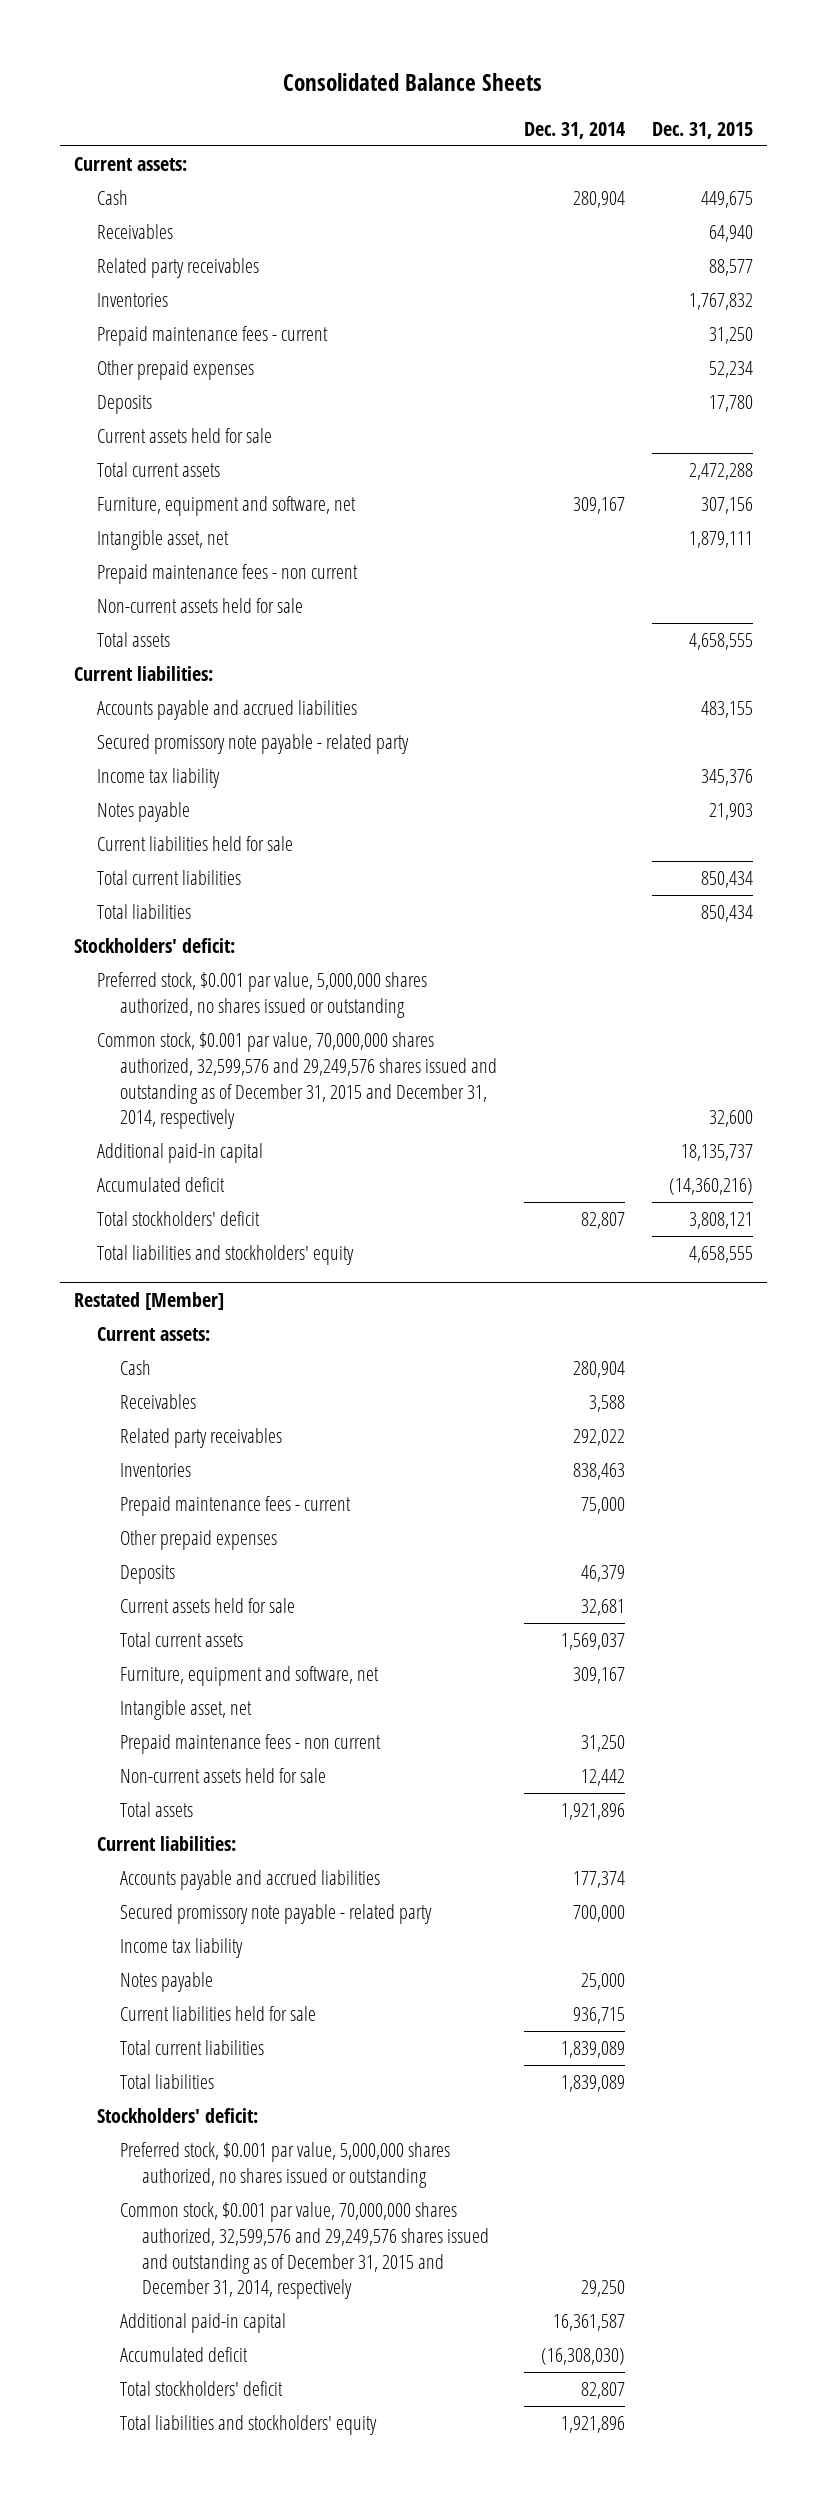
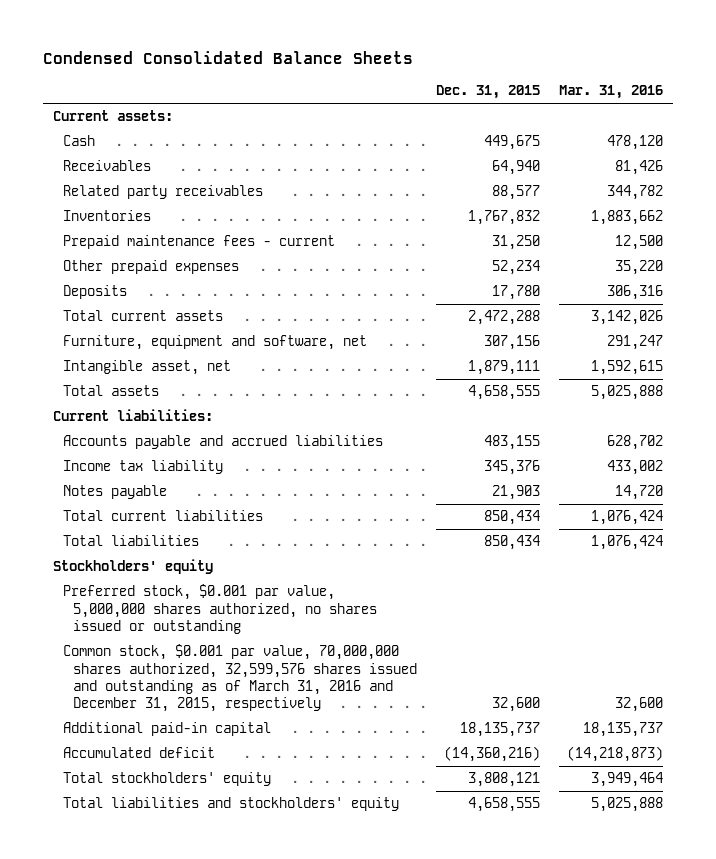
- Consolidated Balance Sheets
+ Condensed Consolidated Balance Sheets
- | Dec. 31, 2014 | Dec. 31, 2015
+ | Dec. 31, 2015 | Mar. 31, 2016
- Current assets held for sale
- Prepaid maintenance fees - non current
- Non-current assets held for sale
- Secured promissory note payable - related party
- Current liabilities held for sale
- Stockholders' deficit:
+ Stockholders' equity
- Common stock, $0.001 par value, 70,000,000 shares authorized, 32,599,576 and 29,249,576 shares issued and outstanding as of December 31, 2015 and December 31, 2014, respectively | | 32,600
+ Common stock, $0.001 par value, 70,000,000 shares authorized, 32,599,576 shares issued and outstanding as of March 31, 2016 and December 31, 2015, respectively | 32,600 | 32,600
- Total stockholders' deficit | 82,807 | 3,808,121
+ Total stockholders' equity | 3,808,121 | 3,949,464
- Restated [Member]
- Current assets:
- Cash | 280,904 |
- Receivables | 3,588 |
- Related party receivables | 292,022 |
- Inventories | 838,463 |
- Prepaid maintenance fees - current | 75,000 |
- Other prepaid expenses
- Deposits | 46,379 |
- Current assets held for sale | 32,681 |
- Total current assets | 1,569,037 |
- Furniture, equipment and software, net | 309,167 |
- Intangible asset, net
- Prepaid maintenance fees - non current | 31,250 |
- Non-current assets held for sale | 12,442 |
- Total assets | 1,921,896 |
- Current liabilities:
- Accounts payable and accrued liabilities | 177,374 |
- Secured promissory note payable - related party | 700,000 |
- Income tax liability
- Notes payable | 25,000 |
- Current liabilities held for sale | 936,715 |
- Total current liabilities | 1,839,089 |
- Total liabilities | 1,839,089 |
- Stockholders' deficit:
- Preferred stock, $0.001 par value, 5,000,000 shares authorized, no shares issued or outstanding
- Common stock, $0.001 par value, 70,000,000 shares authorized, 32,599,576 and 29,249,576 shares issued and outstanding as of December 31, 2015 and December 31, 2014, respectively | 29,250 |
- Additional paid-in capital | 16,361,587 |
- Accumulated deficit | (16,308,030) |
- Total stockholders' deficit | 82,807 |
- Total liabilities and stockholders' equity | 1,921,896 |

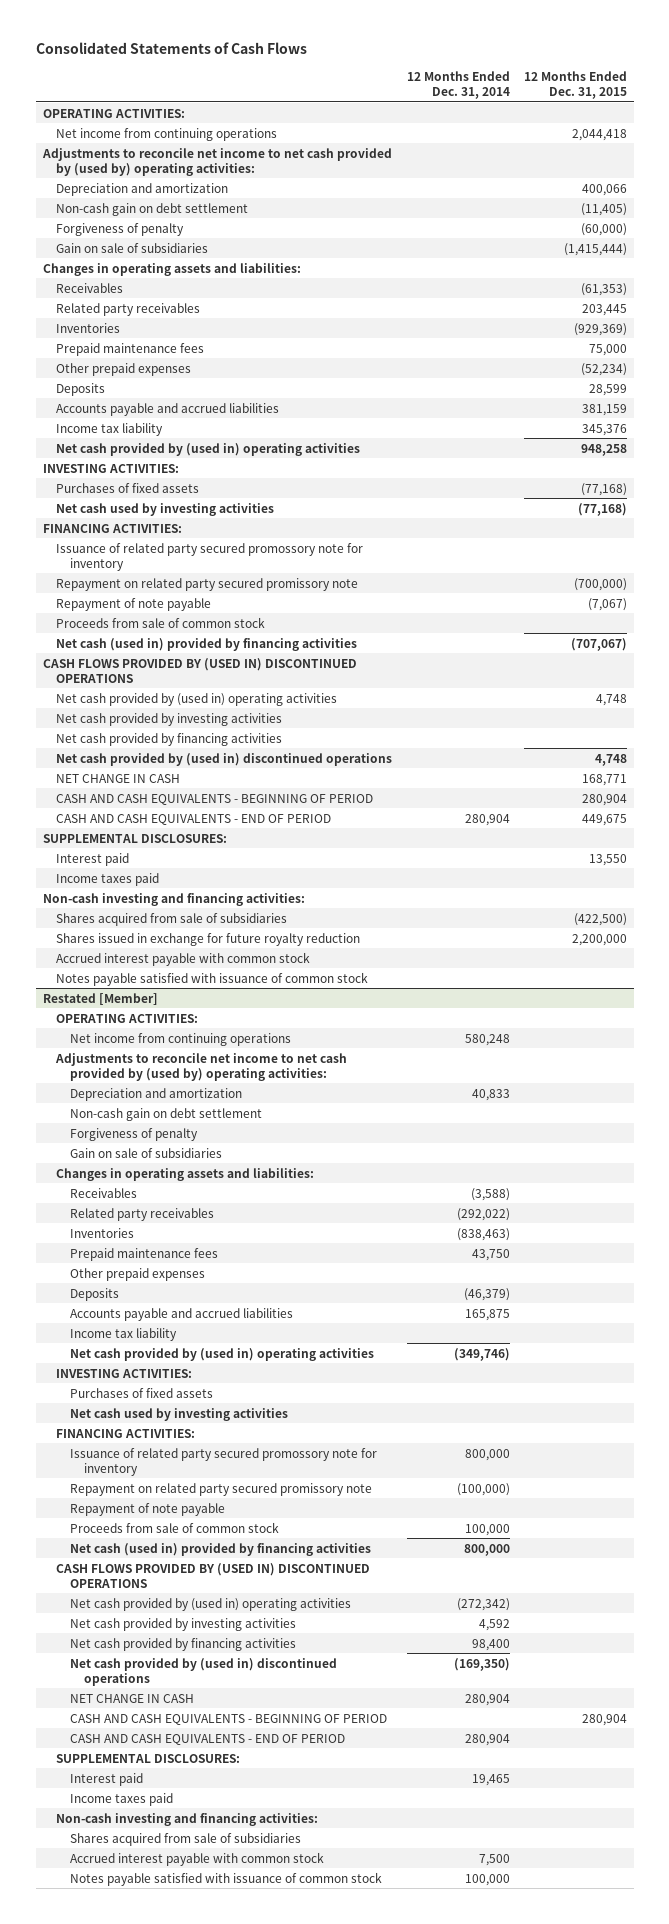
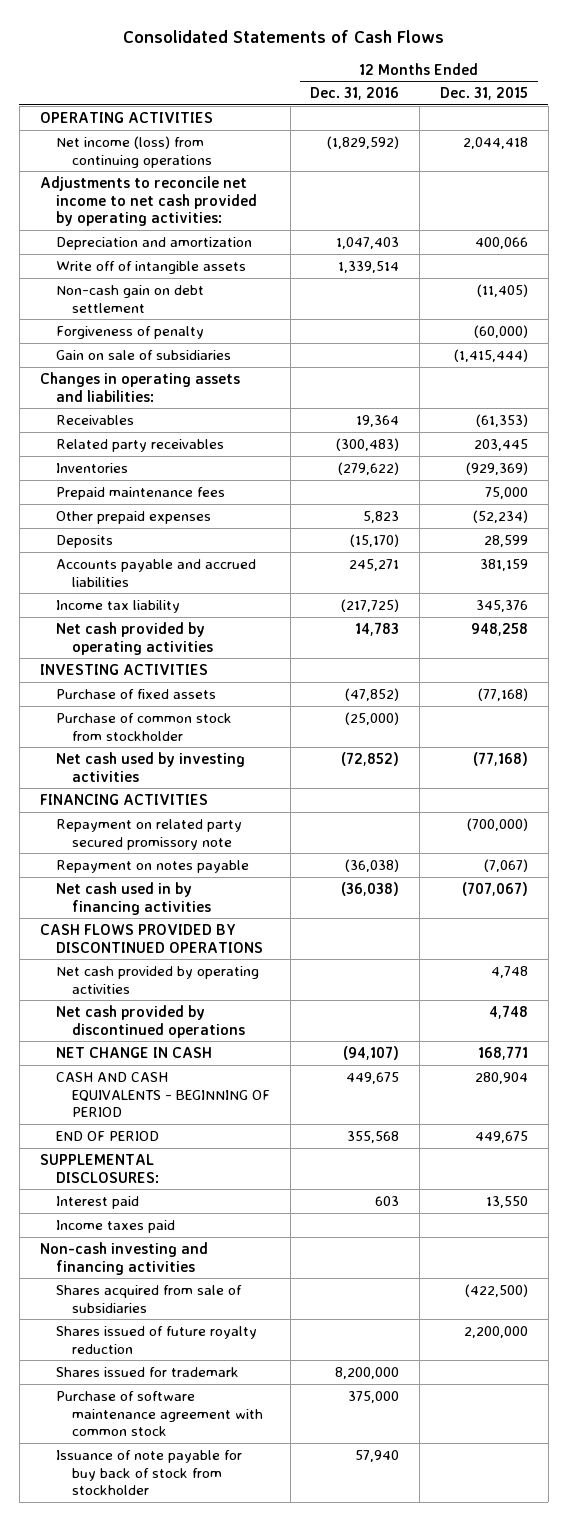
- | 12 Months Ended Dec. 31, 2014 | 12 Months Ended Dec. 31, 2015
+ | 12 Months Ended Dec. 31, 2016 | 12 Months Ended Dec. 31, 2015
- OPERATING ACTIVITIES:
- Net income from continuing operations | | 2,044,418
- Adjustments to reconcile net income to net cash provided by (used by) operating activities:
+ OPERATING ACTIVITIES
+ Net income (loss) from continuing operations | (1,829,592) | 2,044,418
+ Adjustments to reconcile net income to net cash provided by operating activities:
+ Write off of intangible assets | 1,339,514 |
- Net cash provided by (used in) operating activities | | 948,258
- INVESTING ACTIVITIES:
- Purchases of fixed assets | | (77,168)
+ Net cash provided by operating activities | 14,783 | 948,258
+ INVESTING ACTIVITIES
+ Purchase of fixed assets | (47,852) | (77,168)
+ Purchase of common stock from stockholder | (25,000) |
- FINANCING ACTIVITIES:
- Issuance of related party secured promossory note for inventory
+ FINANCING ACTIVITIES
- Repayment of note payable | | (7,067)
- Proceeds from sale of common stock
- Net cash (used in) provided by financing activities | | (707,067)
- CASH FLOWS PROVIDED BY (USED IN) DISCONTINUED OPERATIONS
- Net cash provided by (used in) operating activities | | 4,748
- Net cash provided by investing activities
- Net cash provided by financing activities
- Net cash provided by (used in) discontinued operations | | 4,748
+ Repayment on notes payable | (36,038) | (7,067)
+ Net cash used in by financing activities | (36,038) | (707,067)
+ CASH FLOWS PROVIDED BY DISCONTINUED OPERATIONS
+ Net cash provided by operating activities | | 4,748
+ Net cash provided by discontinued operations | | 4,748
- CASH AND CASH EQUIVALENTS - END OF PERIOD | 280,904 | 449,675
+ END OF PERIOD | 355,568 | 449,675
- Non-cash investing and financing activities:
+ Non-cash investing and financing activities
- Shares issued in exchange for future royalty reduction | | 2,200,000
- Accrued interest payable with common stock
- Notes payable satisfied with issuance of common stock
- Restated [Member]
- OPERATING ACTIVITIES:
- Net income from continuing operations | 580,248 |
- Adjustments to reconcile net income to net cash provided by (used by) operating activities:
- Depreciation and amortization | 40,833 |
- Non-cash gain on debt settlement
- Forgiveness of penalty
- Gain on sale of subsidiaries
- Changes in operating assets and liabilities:
- Receivables | (3,588) |
- Related party receivables | (292,022) |
- Inventories | (838,463) |
- Prepaid maintenance fees | 43,750 |
- Other prepaid expenses
- Deposits | (46,379) |
- Accounts payable and accrued liabilities | 165,875 |
- Income tax liability
- Net cash provided by (used in) operating activities | (349,746) |
- INVESTING ACTIVITIES:
- Purchases of fixed assets
- Net cash used by investing activities
- FINANCING ACTIVITIES:
- Issuance of related party secured promossory note for inventory | 800,000 |
- Repayment on related party secured promissory note | (100,000) |
- Repayment of note payable
- Proceeds from sale of common stock | 100,000 |
- Net cash (used in) provided by financing activities | 800,000 |
- CASH FLOWS PROVIDED BY (USED IN) DISCONTINUED OPERATIONS
- Net cash provided by (used in) operating activities | (272,342) |
- Net cash provided by investing activities | 4,592 |
- Net cash provided by financing activities | 98,400 |
- Net cash provided by (used in) discontinued operations | (169,350) |
- NET CHANGE IN CASH | 280,904 |
- CASH AND CASH EQUIVALENTS - BEGINNING OF PERIOD | | 280,904
- CASH AND CASH EQUIVALENTS - END OF PERIOD | 280,904 |
- SUPPLEMENTAL DISCLOSURES:
- Interest paid | 19,465 |
- Income taxes paid
- Non-cash investing and financing activities:
- Shares acquired from sale of subsidiaries
- Accrued interest payable with common stock | 7,500 |
- Notes payable satisfied with issuance of common stock | 100,000 |
+ Shares issued of future royalty reduction | | 2,200,000
+ Shares issued for trademark | 8,200,000 |
+ Purchase of software maintenance agreement with common stock | 375,000 |
+ Issuance of note payable for buy back of stock from stockholder | 57,940 |

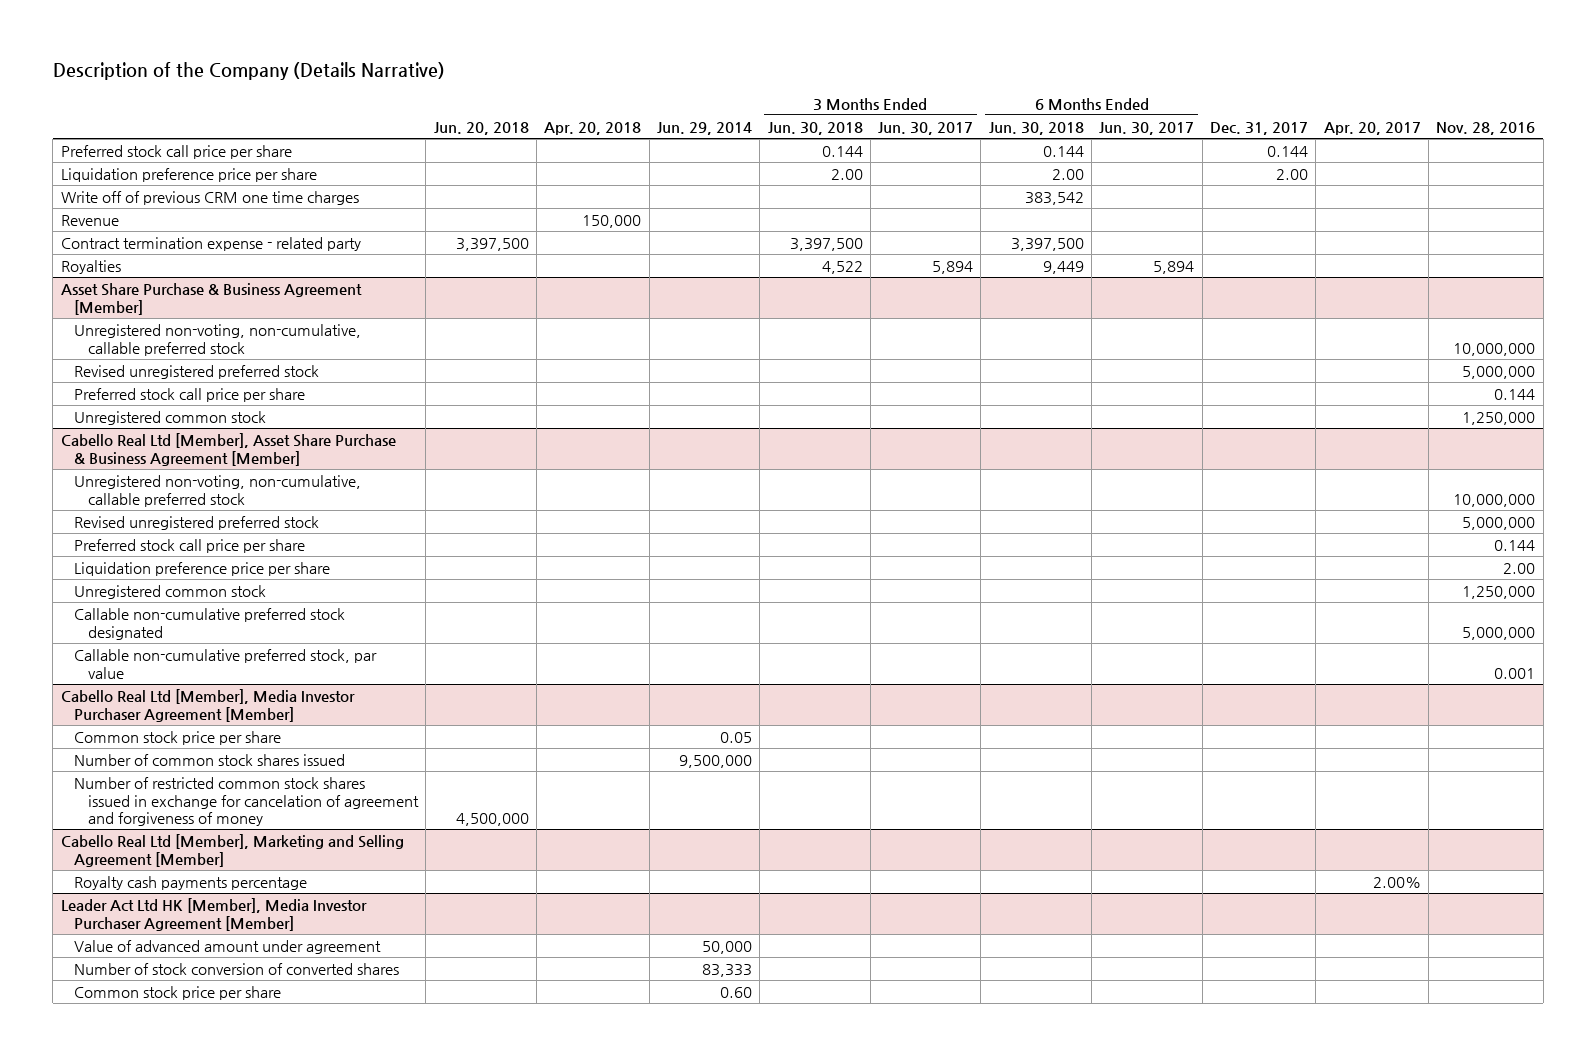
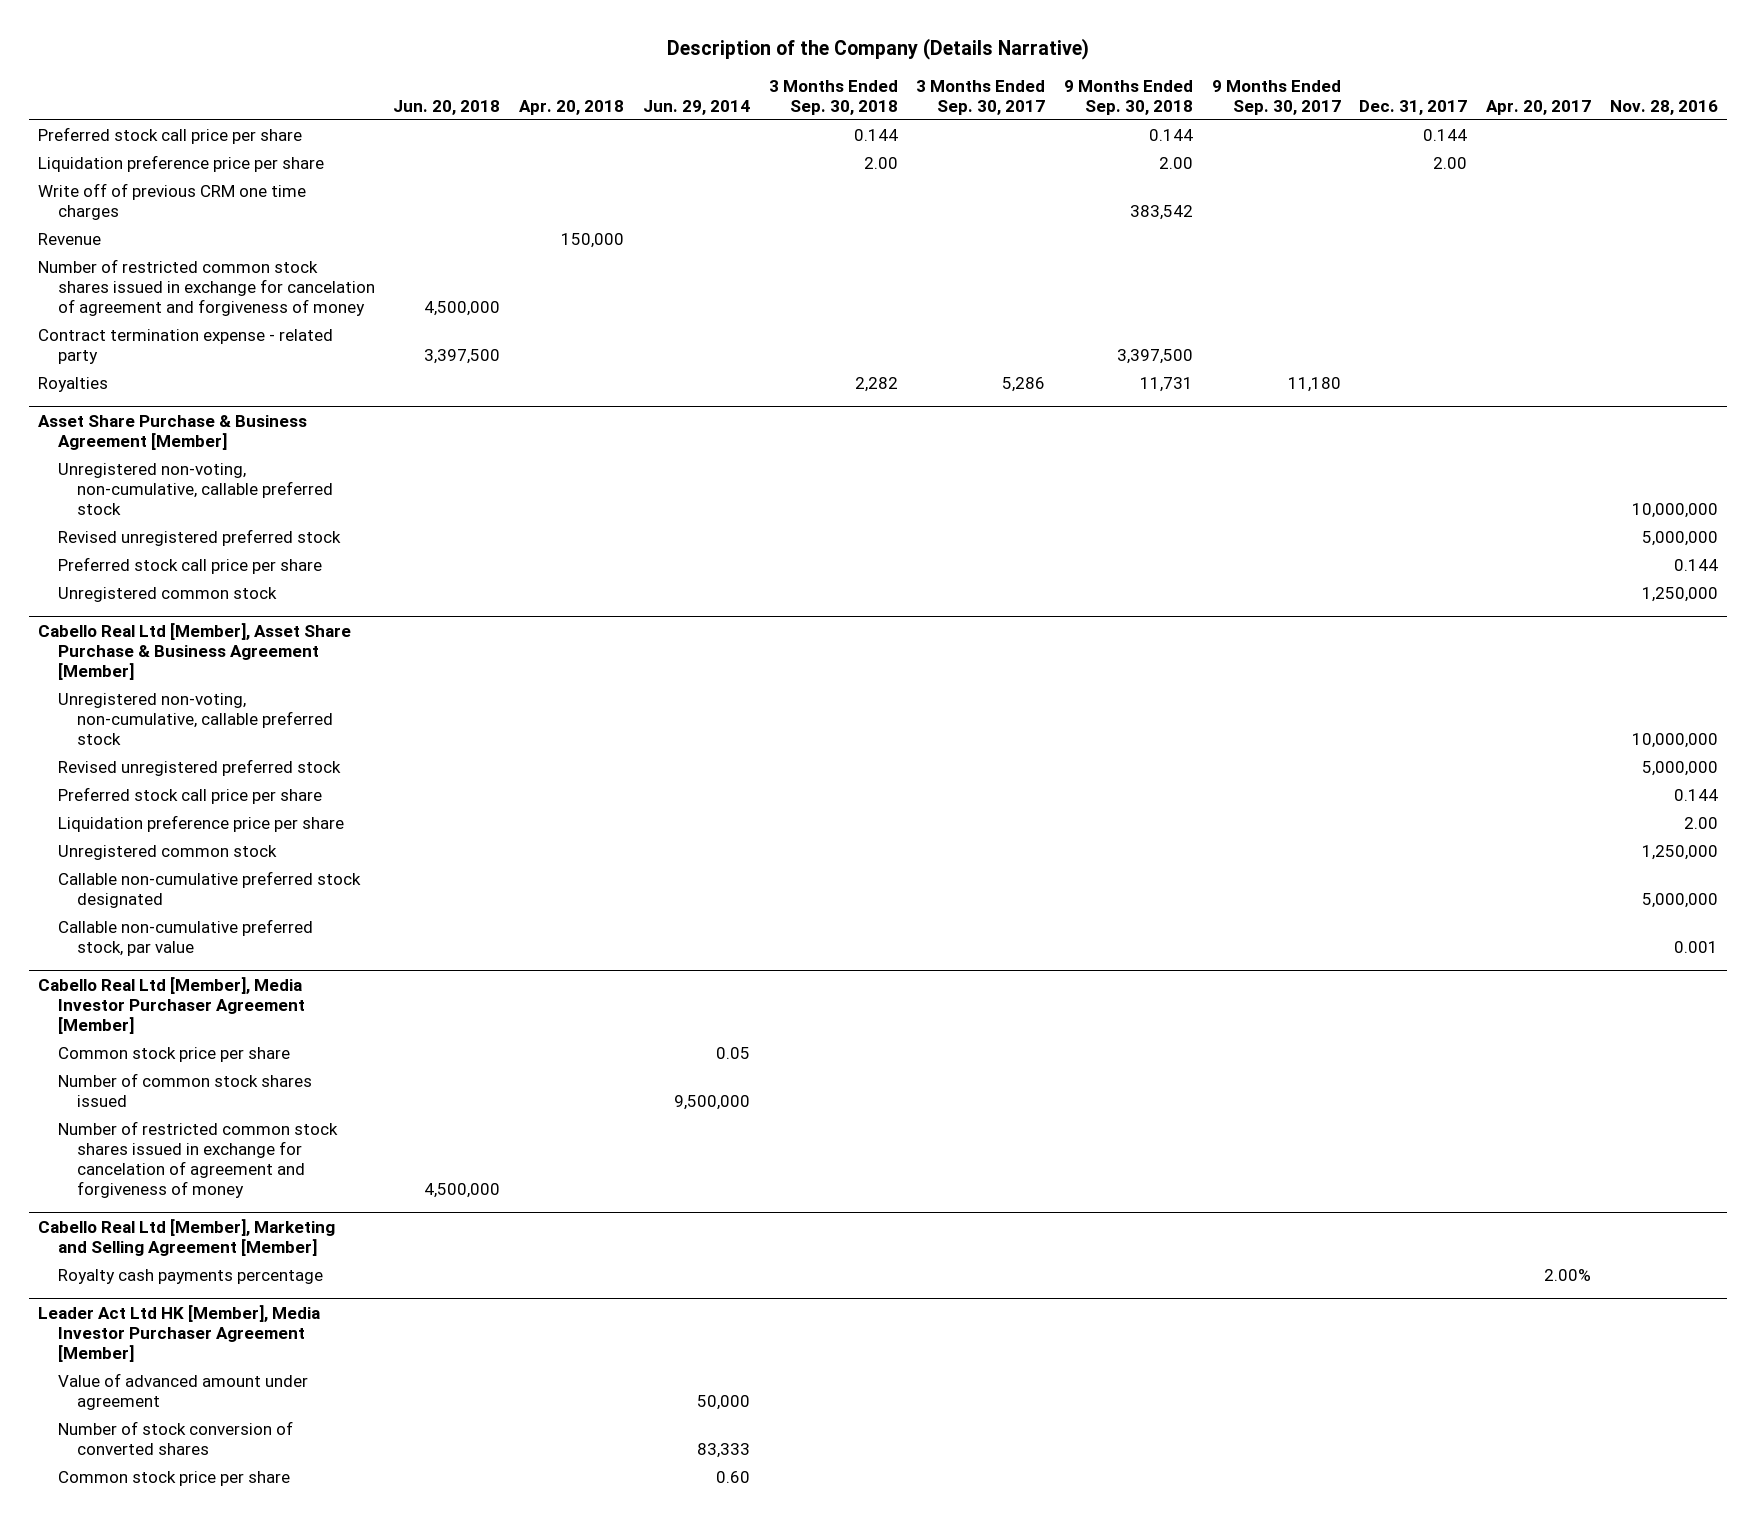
- | Jun. 20, 2018 | Apr. 20, 2018 | Jun. 29, 2014 | 3 Months Ended Jun. 30, 2018 | 3 Months Ended Jun. 30, 2017 | 6 Months Ended Jun. 30, 2018 | 6 Months Ended Jun. 30, 2017 | Dec. 31, 2017 | Apr. 20, 2017 | Nov. 28, 2016
+ | Jun. 20, 2018 | Apr. 20, 2018 | Jun. 29, 2014 | 3 Months Ended Sep. 30, 2018 | 3 Months Ended Sep. 30, 2017 | 9 Months Ended Sep. 30, 2018 | 9 Months Ended Sep. 30, 2017 | Dec. 31, 2017 | Apr. 20, 2017 | Nov. 28, 2016
+ Number of restricted common stock shares issued in exchange for cancelation of agreement and forgiveness of money | 4,500,000 | | | | | | | | |

